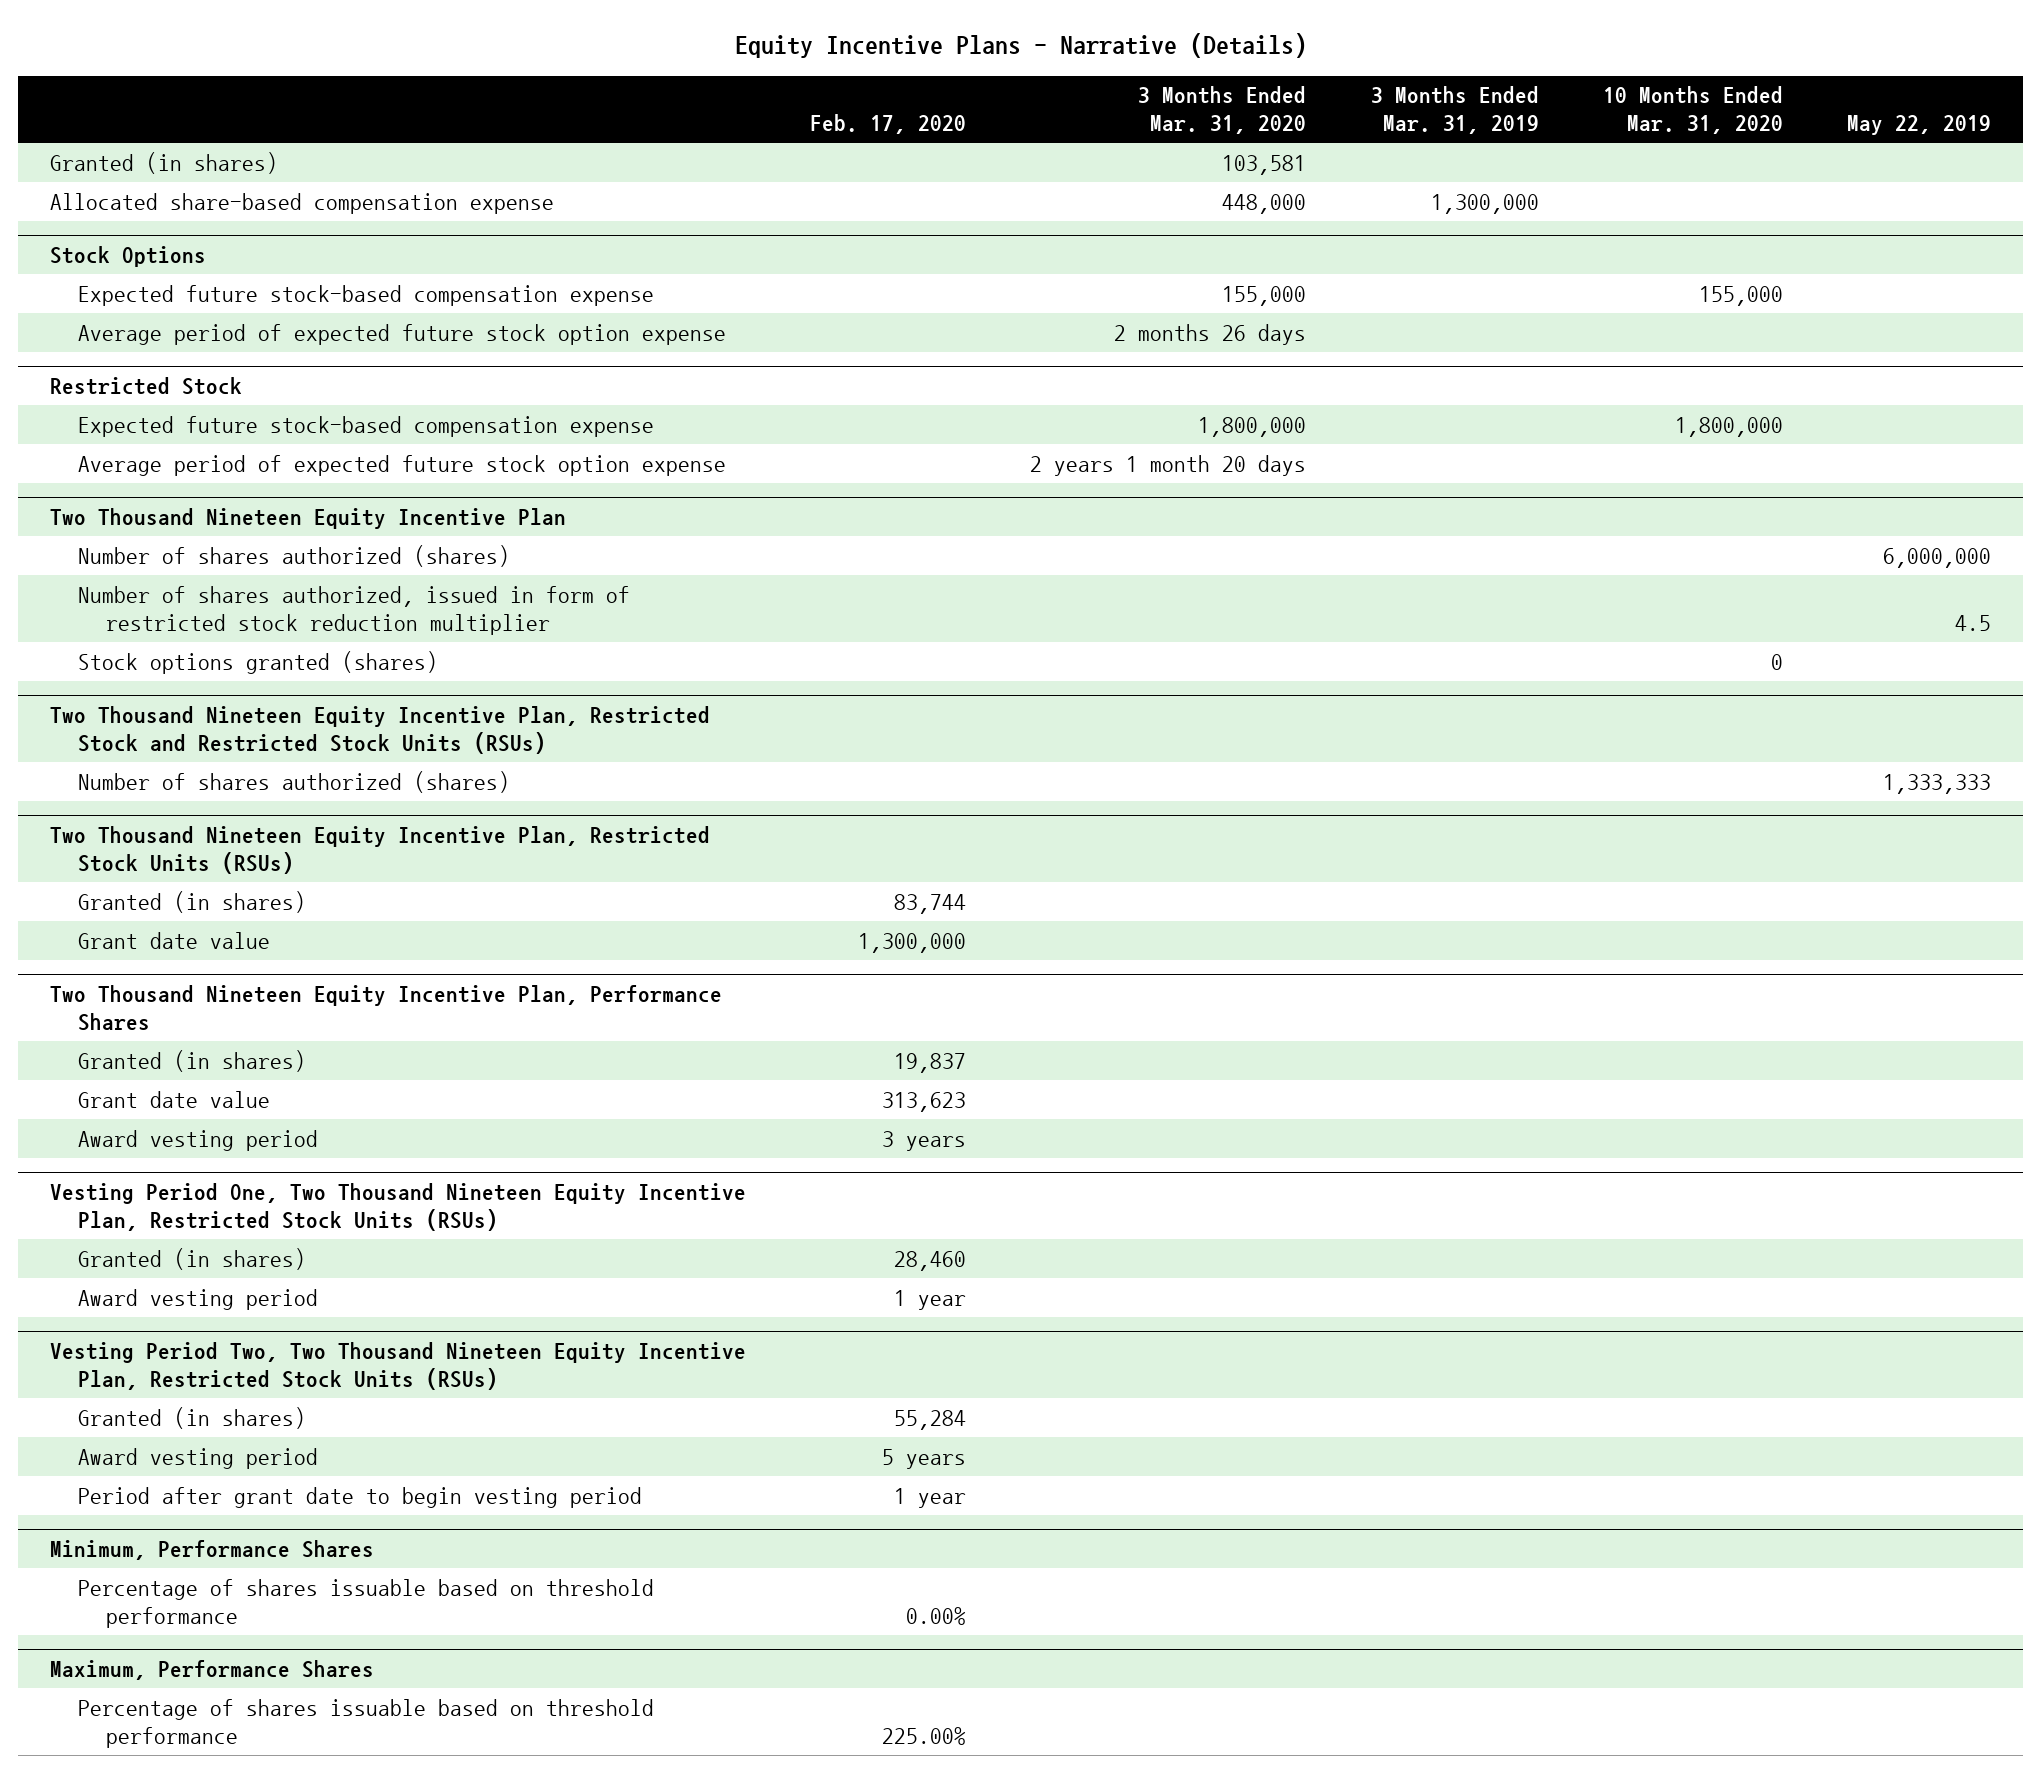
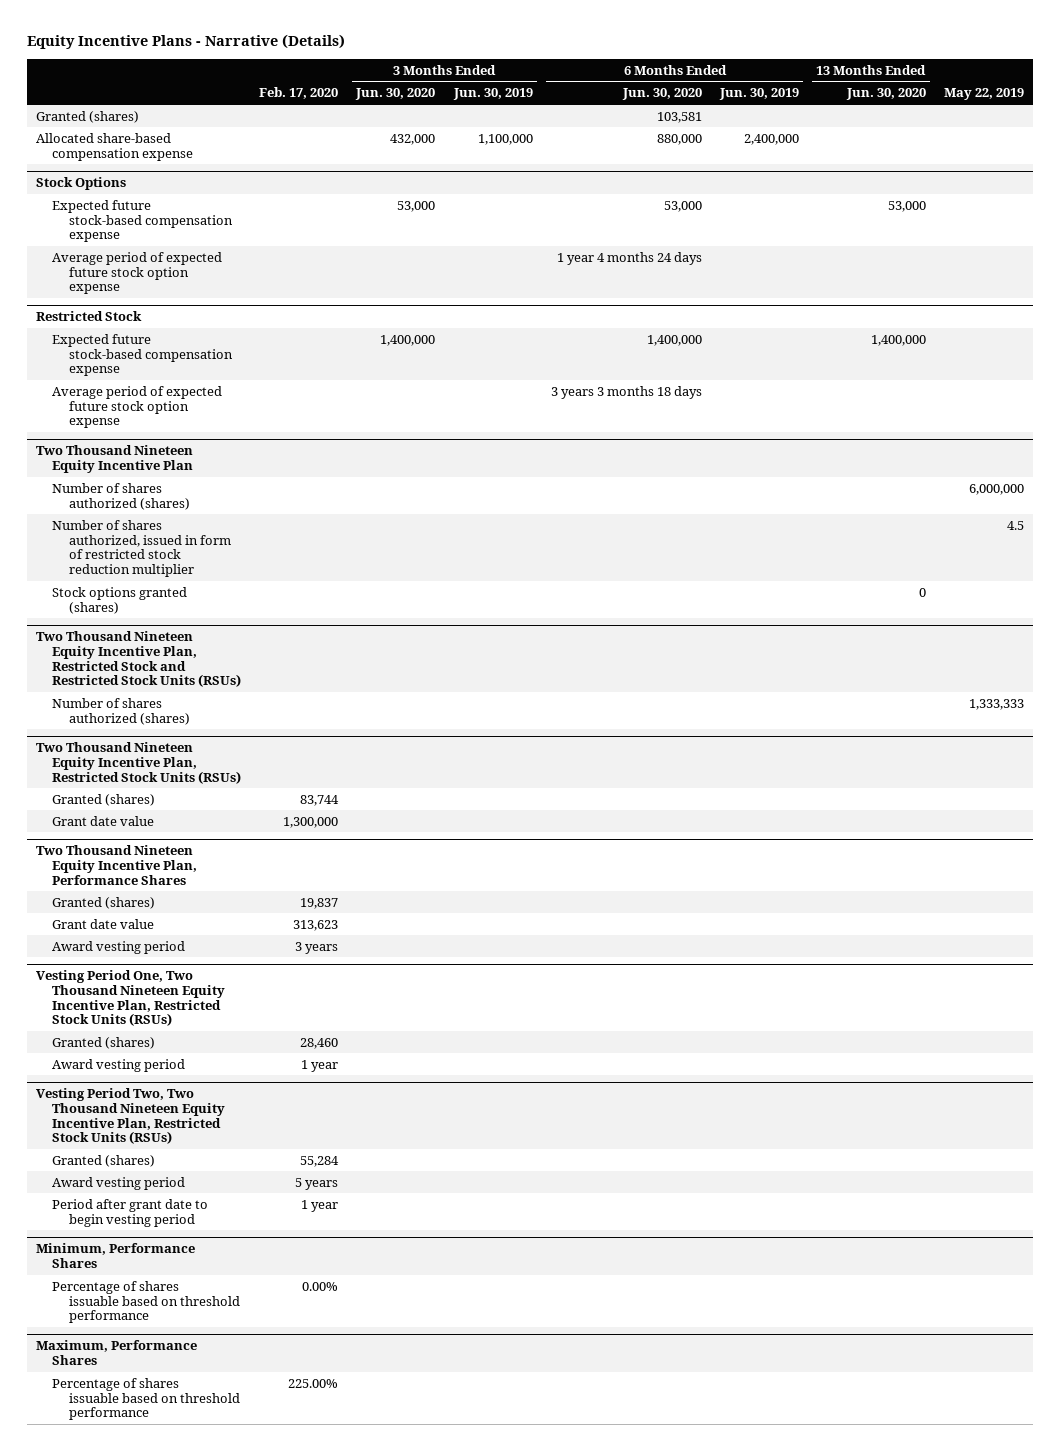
- | Feb. 17, 2020 | 3 Months Ended Mar. 31, 2020 | 3 Months Ended Mar. 31, 2019 | 10 Months Ended Mar. 31, 2020 | May 22, 2019
+ | Feb. 17, 2020 | 3 Months Ended Jun. 30, 2020 | 3 Months Ended Jun. 30, 2019 | 6 Months Ended Jun. 30, 2020 | 6 Months Ended Jun. 30, 2019 | 13 Months Ended Jun. 30, 2020 | May 22, 2019
- Granted (in shares) | | 103,581 | | |
+ Granted (shares) | | | | 103,581 | | |
@ Two Thousand Nineteen Equity Incentive Plan, Restricted Stock Units (RSUs)
- Granted (in shares) | 83,744 | | | |
+ Granted (shares) | 83,744 | | | | | |
@ Two Thousand Nineteen Equity Incentive Plan, Performance Shares
- Granted (in shares) | 19,837 | | | |
+ Granted (shares) | 19,837 | | | | | |
@ Vesting Period One, Two Thousand Nineteen Equity Incentive Plan, Restricted Stock Units (RSUs)
- Granted (in shares) | 28,460 | | | |
+ Granted (shares) | 28,460 | | | | | |
@ Vesting Period Two, Two Thousand Nineteen Equity Incentive Plan, Restricted Stock Units (RSUs)
- Granted (in shares) | 55,284 | | | |
+ Granted (shares) | 55,284 | | | | | |

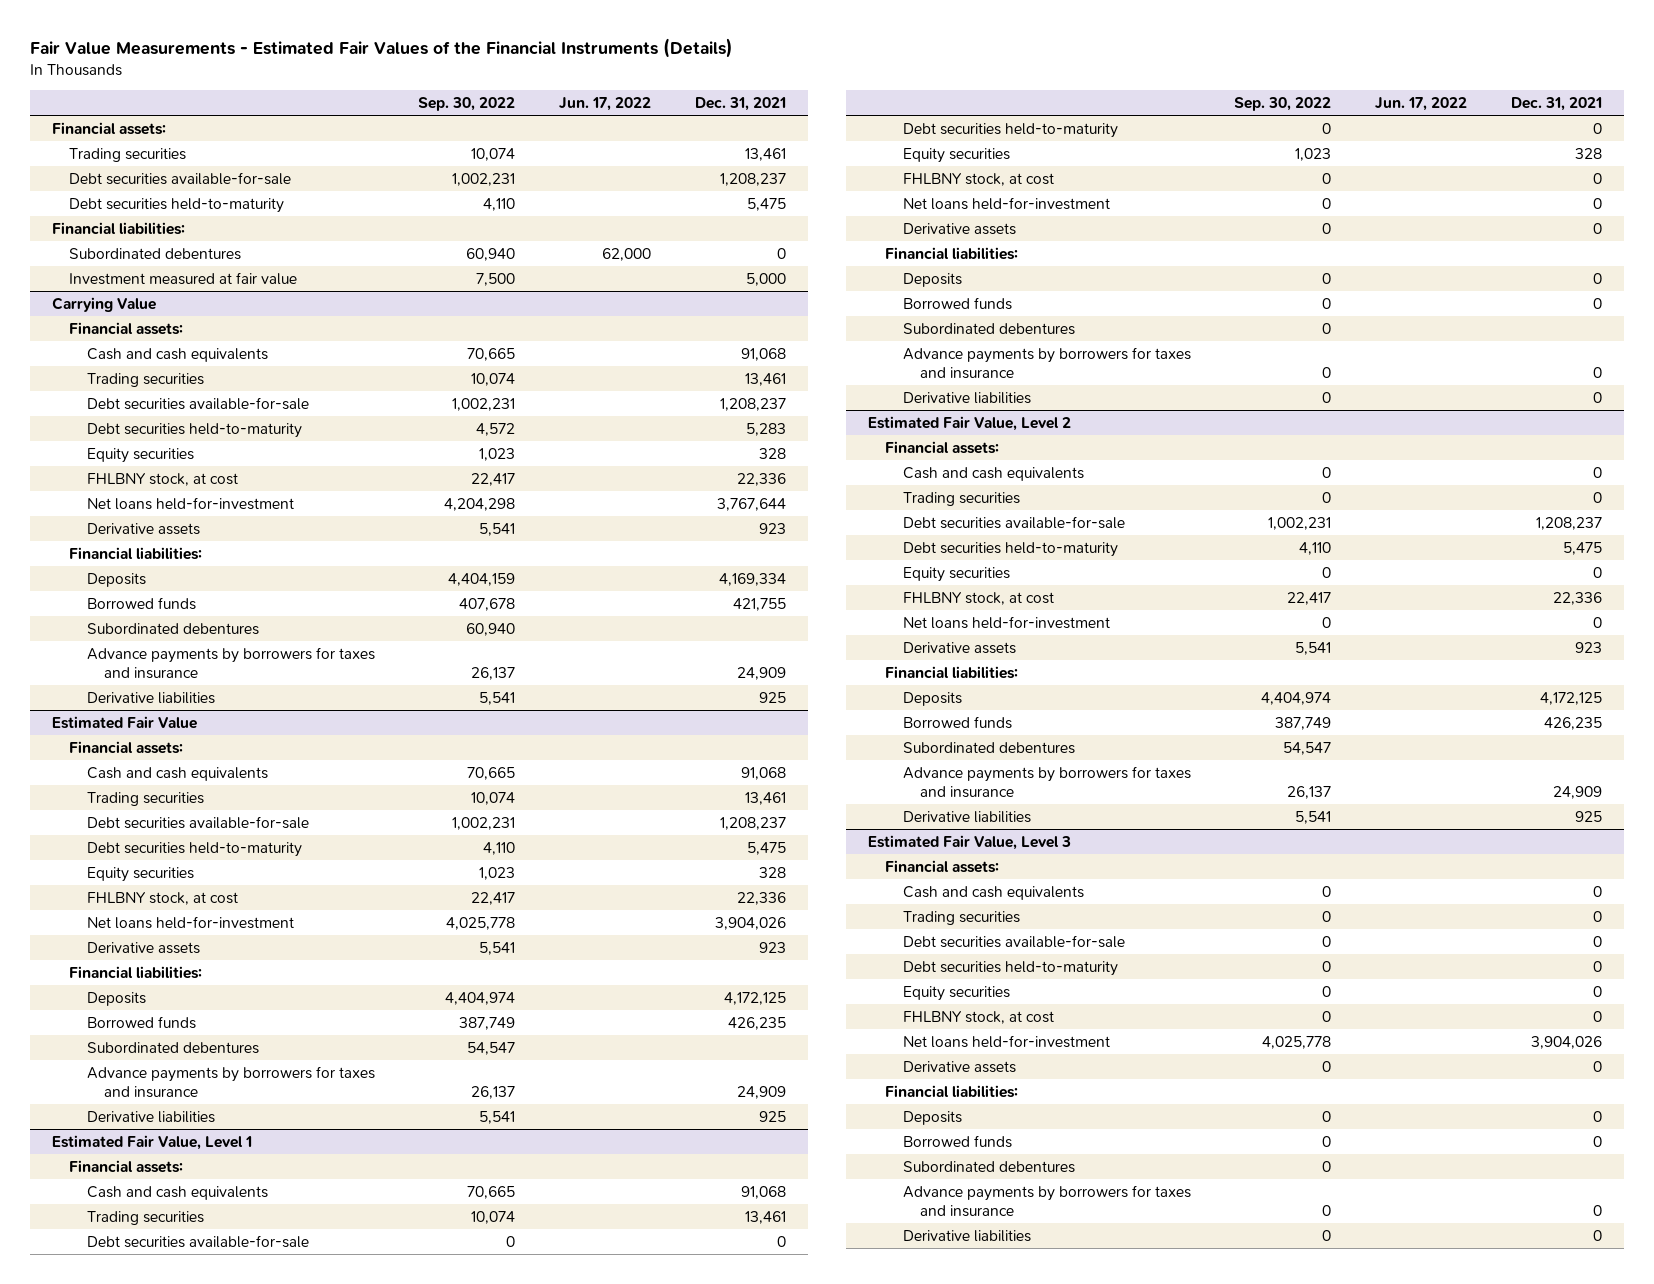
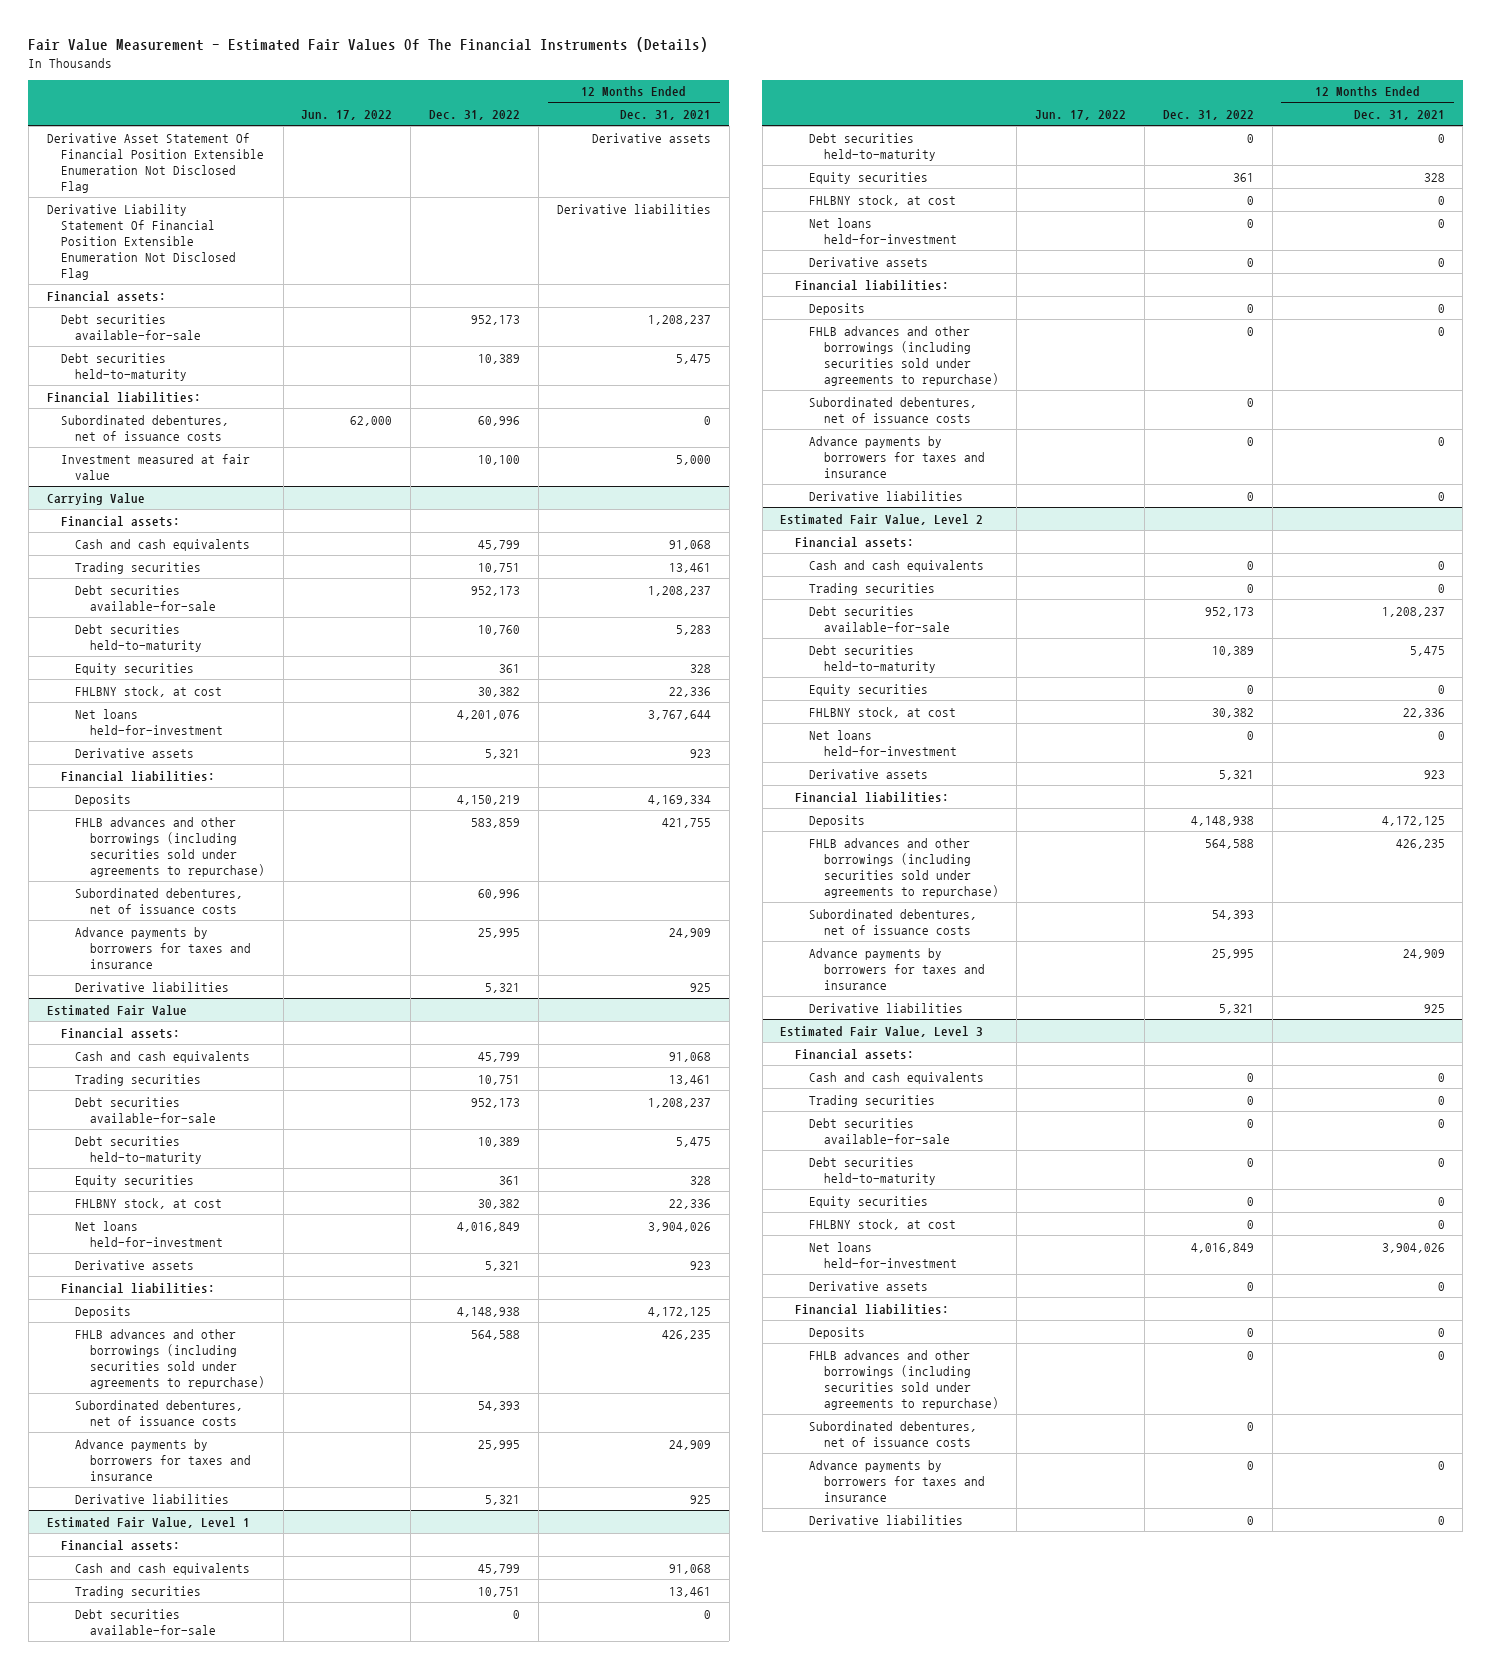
- Fair Value Measurements - Estimated Fair Values of the Financial Instruments (Details)
+ Fair Value Measurement - Estimated Fair Values Of The Financial Instruments (Details)
- | Sep. 30, 2022 | Jun. 17, 2022 | Dec. 31, 2021
+ | Jun. 17, 2022 | Dec. 31, 2022 | 12 Months Ended Dec. 31, 2021
+ Derivative Asset Statement Of Financial Position Extensible Enumeration Not Disclosed Flag | | | Derivative assets
+ Derivative Liability Statement Of Financial Position Extensible Enumeration Not Disclosed Flag | | | Derivative liabilities
- Trading securities | 10,074 | | 13,461
- Subordinated debentures | 60,940 | 62,000 | 0
+ Subordinated debentures, net of issuance costs | 62,000 | 60,996 | 0
@ Carrying Value
- Borrowed funds | 407,678 | | 421,755
- Subordinated debentures | 60,940 | |
+ FHLB advances and other borrowings (including securities sold under agreements to repurchase) | | 583,859 | 421,755
+ Subordinated debentures, net of issuance costs | | 60,996 |
@ Estimated Fair Value
- Borrowed funds | 387,749 | | 426,235
- Subordinated debentures | 54,547 | |
+ FHLB advances and other borrowings (including securities sold under agreements to repurchase) | | 564,588 | 426,235
+ Subordinated debentures, net of issuance costs | | 54,393 |
@ Estimated Fair Value, Level 1
- Borrowed funds | 0 | | 0
- Subordinated debentures | 0 | |
+ FHLB advances and other borrowings (including securities sold under agreements to repurchase) | | 0 | 0
+ Subordinated debentures, net of issuance costs | | 0 |
@ Estimated Fair Value, Level 2
- Borrowed funds | 387,749 | | 426,235
- Subordinated debentures | 54,547 | |
+ FHLB advances and other borrowings (including securities sold under agreements to repurchase) | | 564,588 | 426,235
+ Subordinated debentures, net of issuance costs | | 54,393 |
@ Estimated Fair Value, Level 3
- Borrowed funds | 0 | | 0
- Subordinated debentures | 0 | |
+ FHLB advances and other borrowings (including securities sold under agreements to repurchase) | | 0 | 0
+ Subordinated debentures, net of issuance costs | | 0 |

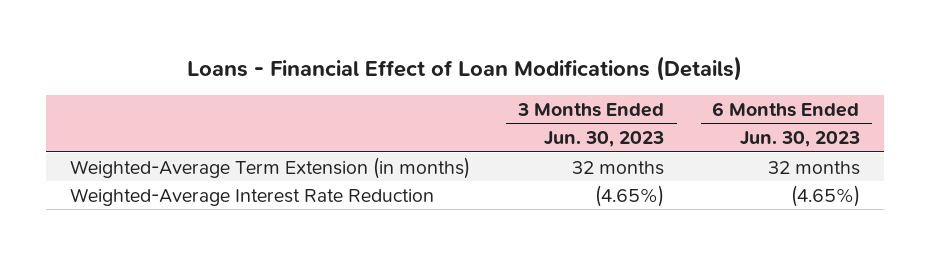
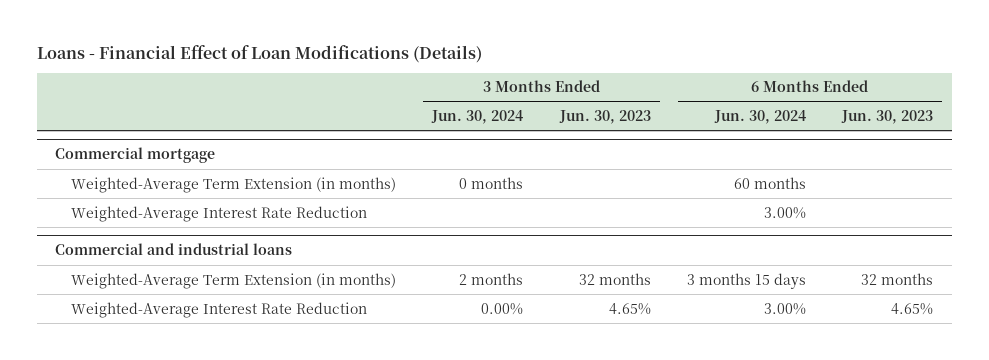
- | 3 Months Ended Jun. 30, 2023 | 6 Months Ended Jun. 30, 2023
+ | 3 Months Ended Jun. 30, 2024 | 3 Months Ended Jun. 30, 2023 | 6 Months Ended Jun. 30, 2024 | 6 Months Ended Jun. 30, 2023
+ Commercial mortgage
+ Weighted-Average Term Extension (in months) | 0 months | | 60 months |
+ Weighted-Average Interest Rate Reduction | | | 3.00% |
+ Commercial and industrial loans
- Weighted-Average Interest Rate Reduction | (4.65%) | (4.65%)
+ Weighted-Average Interest Rate Reduction | 0.00% | 4.65% | 3.00% | 4.65%

